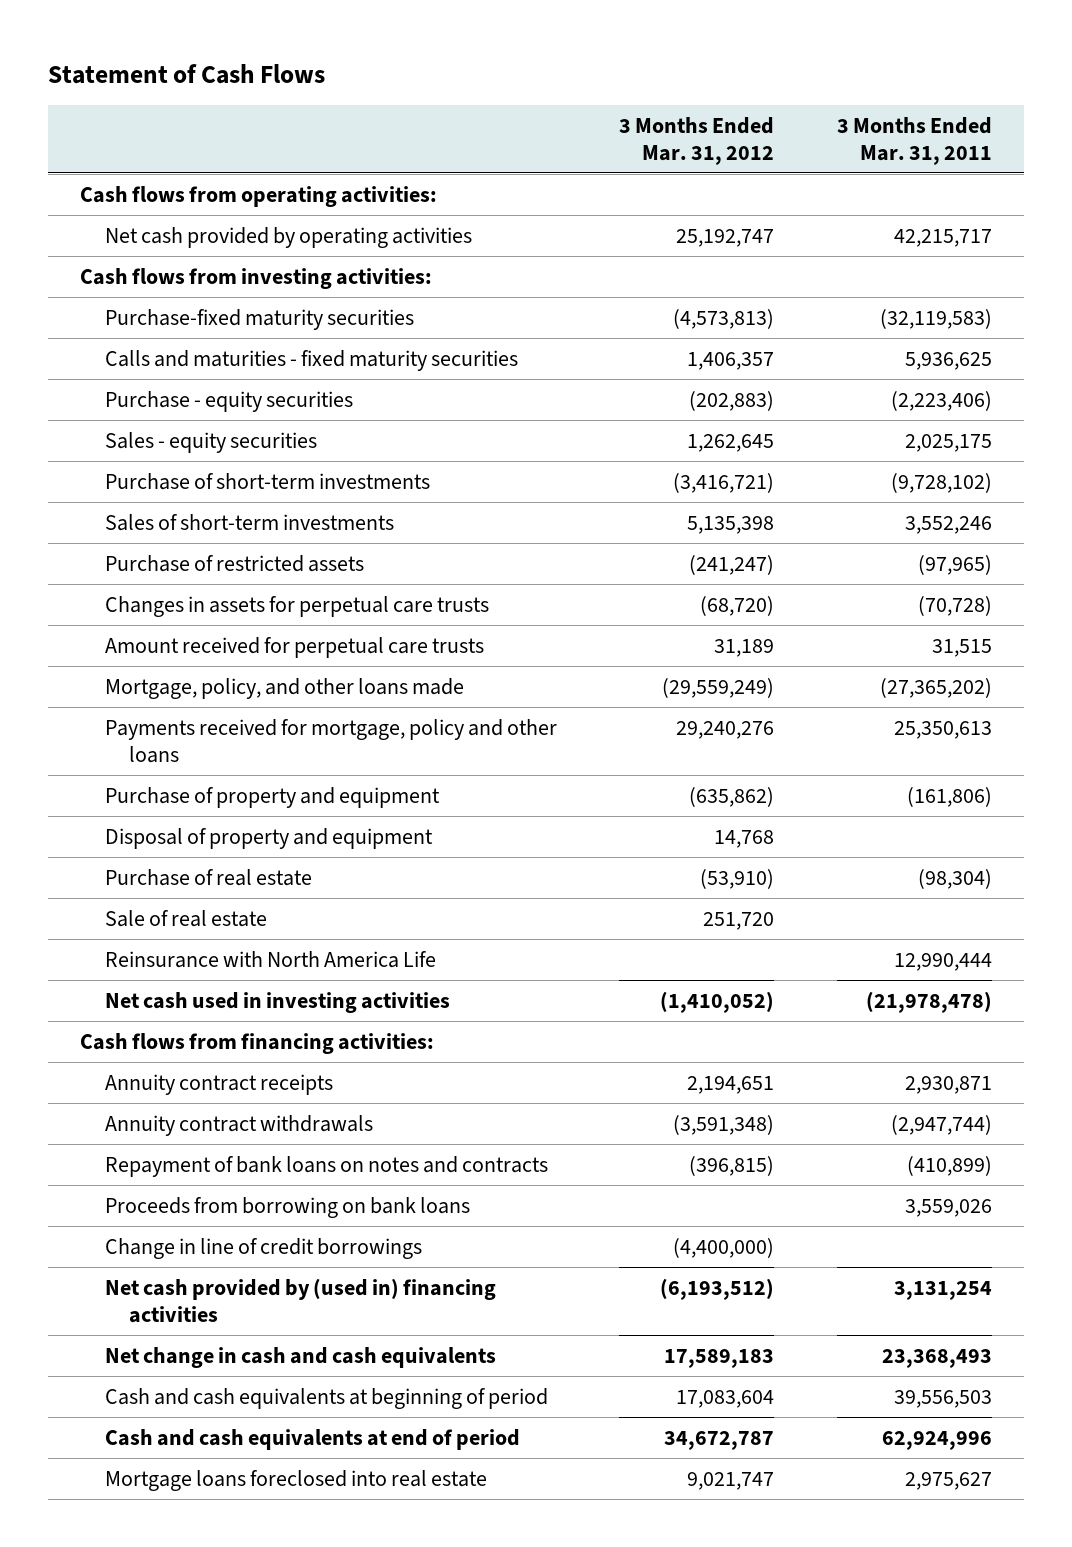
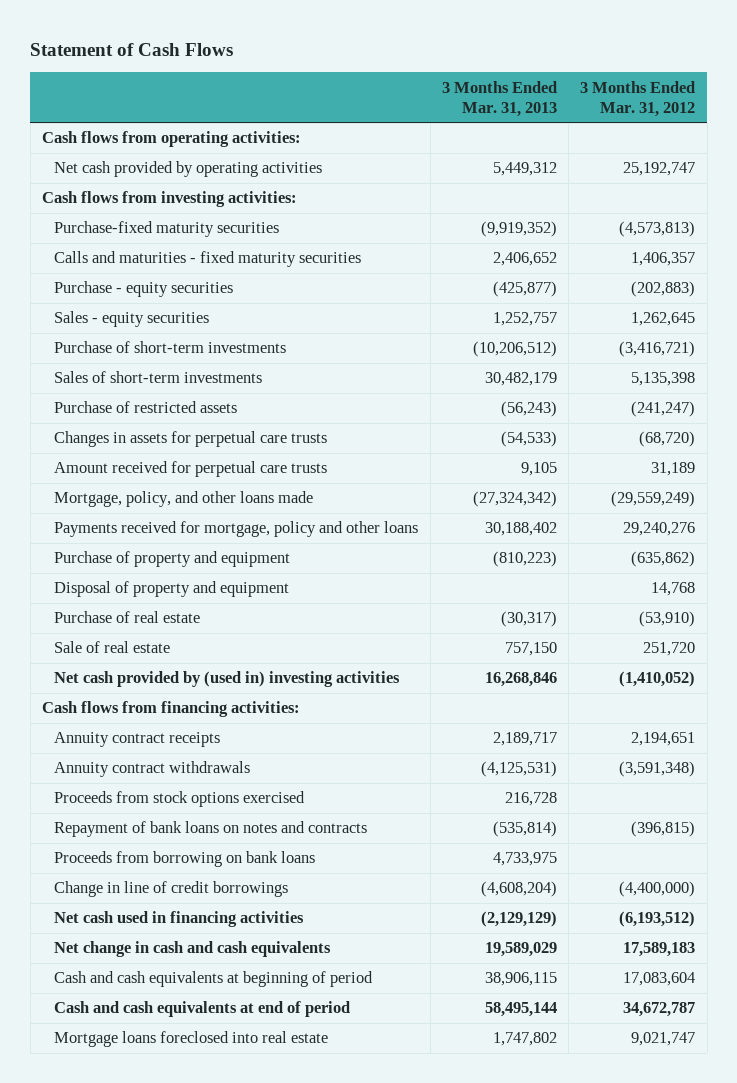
- | 3 Months Ended Mar. 31, 2012 | 3 Months Ended Mar. 31, 2011
+ | 3 Months Ended Mar. 31, 2013 | 3 Months Ended Mar. 31, 2012
- Reinsurance with North America Life | | 12,990,444
- Net cash used in investing activities | (1,410,052) | (21,978,478)
+ Net cash provided by (used in) investing activities | 16,268,846 | (1,410,052)
+ Proceeds from stock options exercised | 216,728 |
- Net cash provided by (used in) financing activities | (6,193,512) | 3,131,254
+ Net cash used in financing activities | (2,129,129) | (6,193,512)

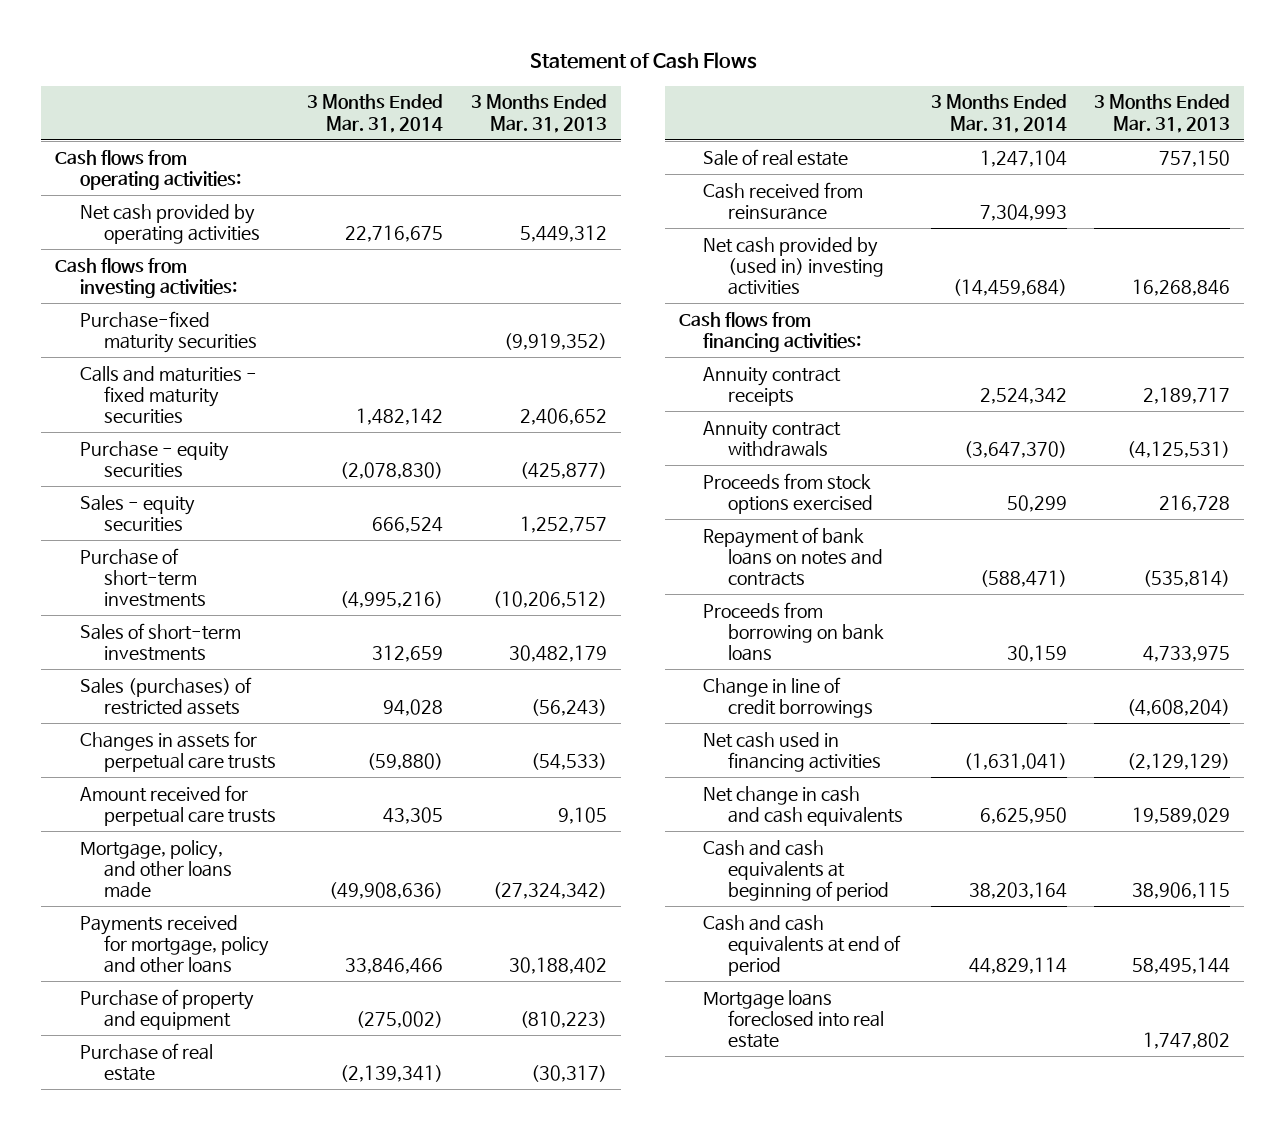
- | 3 Months Ended Mar. 31, 2013 | 3 Months Ended Mar. 31, 2012
+ | 3 Months Ended Mar. 31, 2014 | 3 Months Ended Mar. 31, 2013
- Purchase of restricted assets | (56,243) | (241,247)
+ Sales (purchases) of restricted assets | 94,028 | (56,243)
- Disposal of property and equipment | | 14,768
+ Cash received from reinsurance | 7,304,993 |

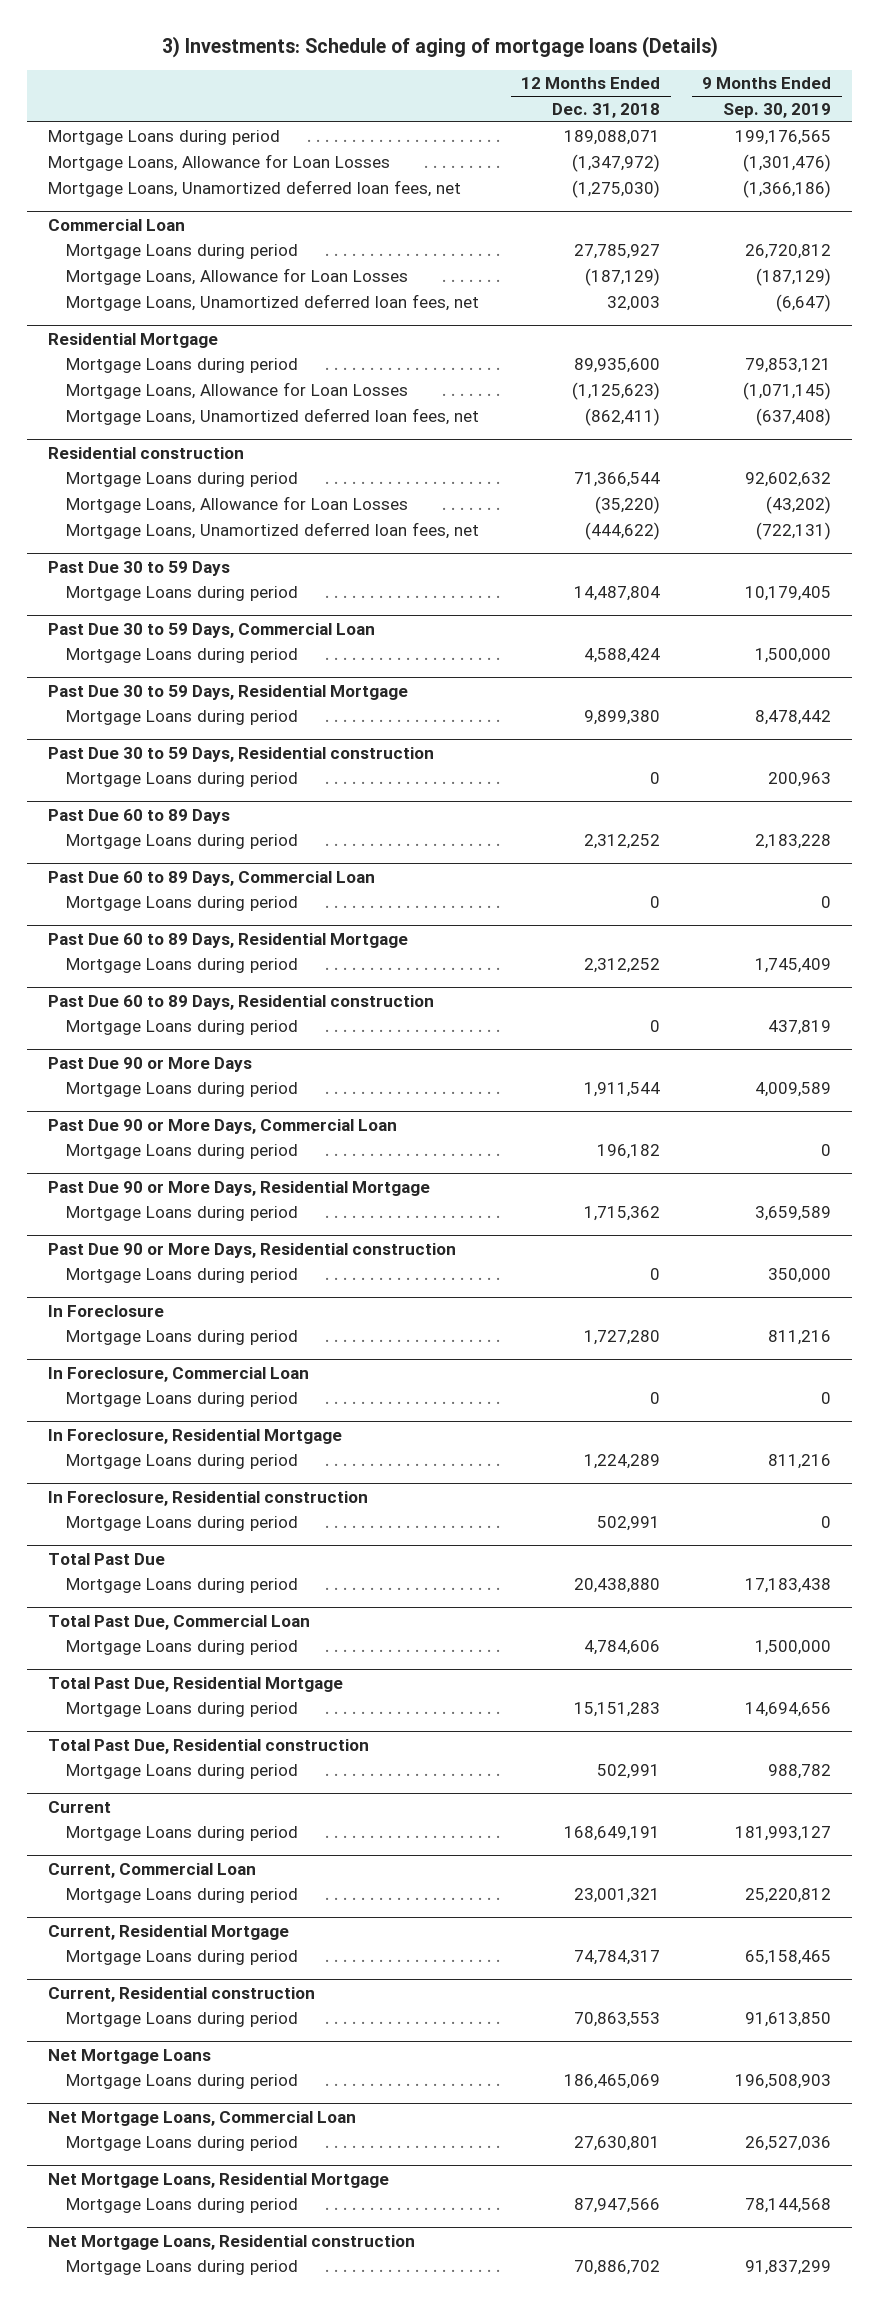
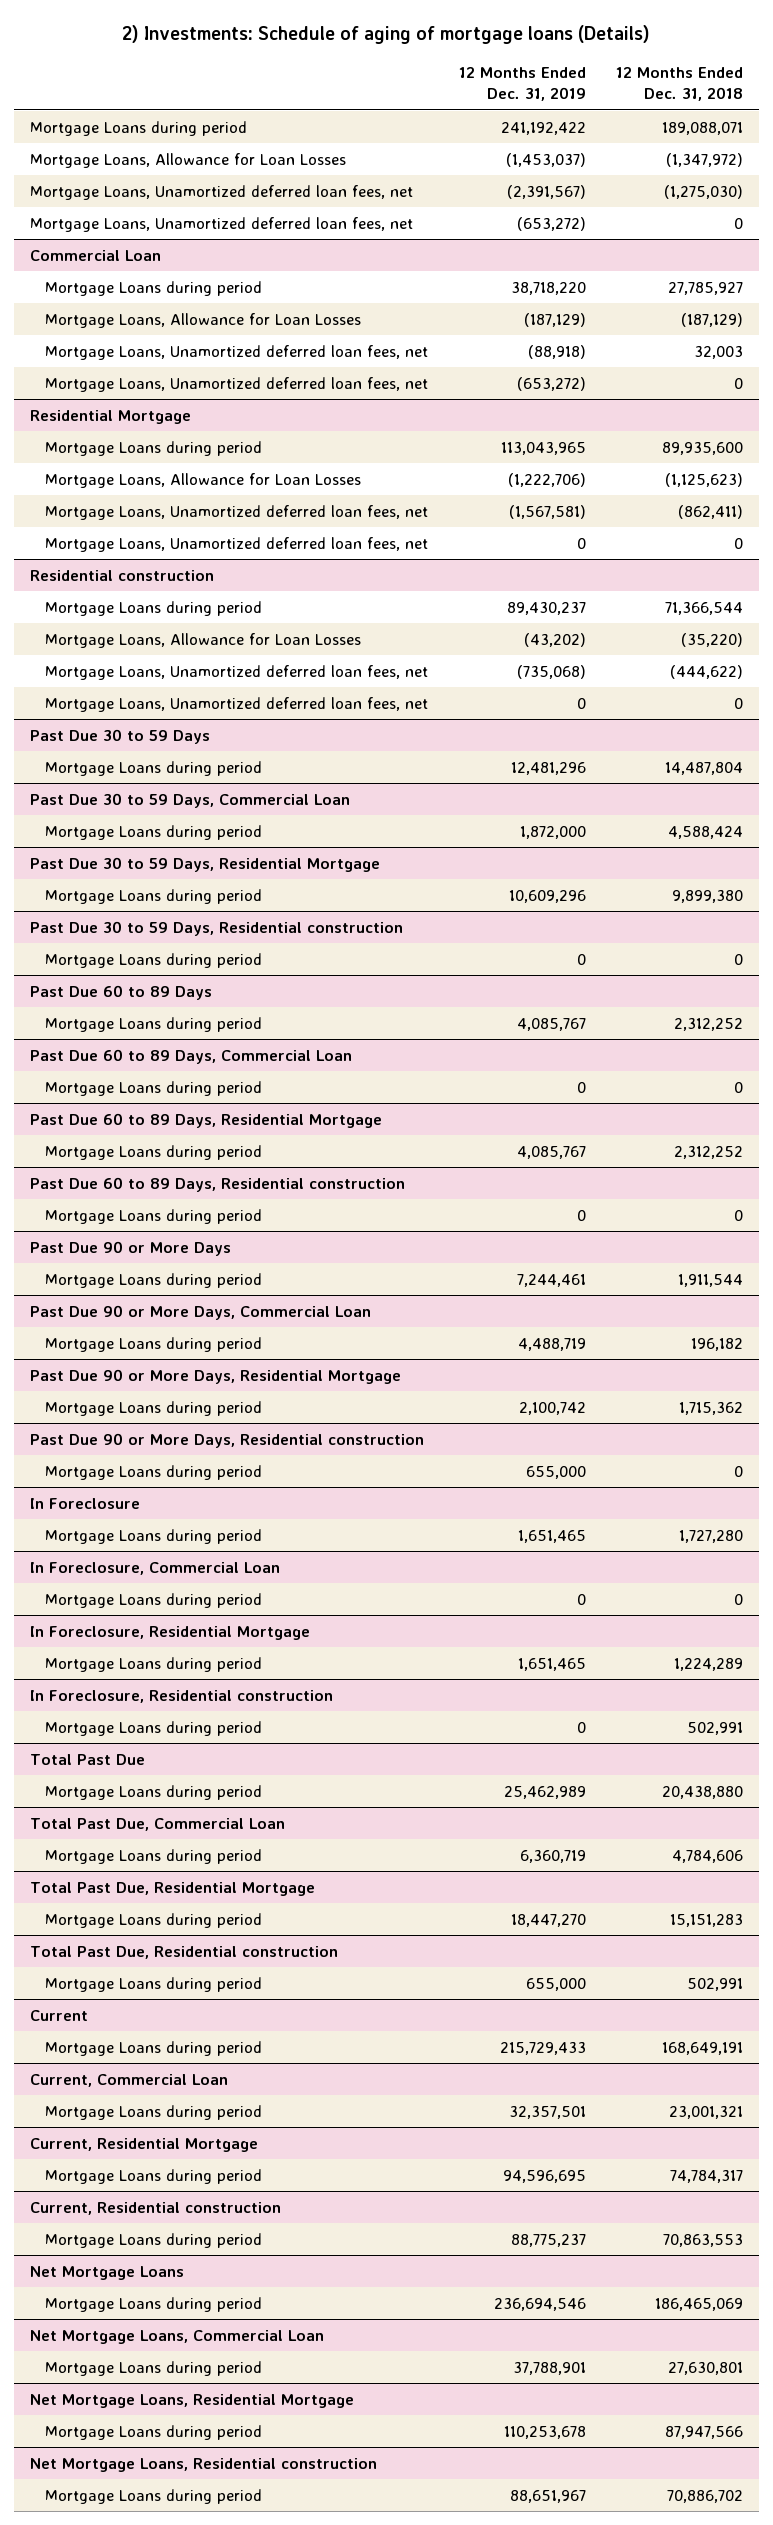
- 3) Investments: Schedule of aging of mortgage loans (Details)
+ 2) Investments: Schedule of aging of mortgage loans (Details)
- | 12 Months Ended Dec. 31, 2018 | 9 Months Ended Sep. 30, 2019
+ | 12 Months Ended Dec. 31, 2019 | 12 Months Ended Dec. 31, 2018
+ Mortgage Loans, Unamortized deferred loan fees, net | (653,272) | 0
@ Commercial Loan
+ Mortgage Loans, Unamortized deferred loan fees, net | (653,272) | 0
@ Residential Mortgage
+ Mortgage Loans, Unamortized deferred loan fees, net | 0 | 0
@ Residential construction
+ Mortgage Loans, Unamortized deferred loan fees, net | 0 | 0

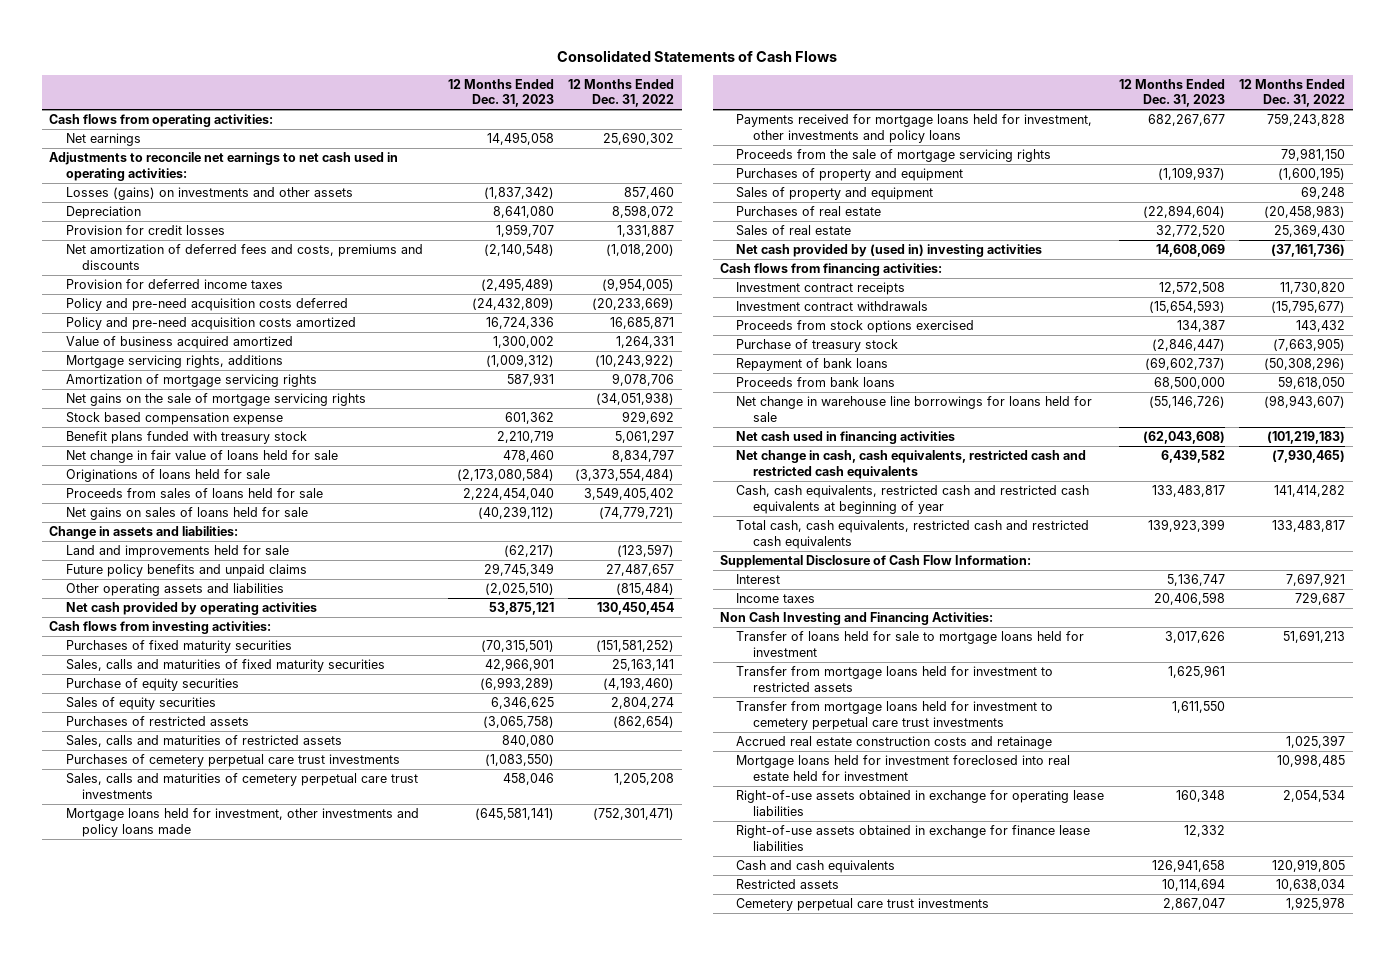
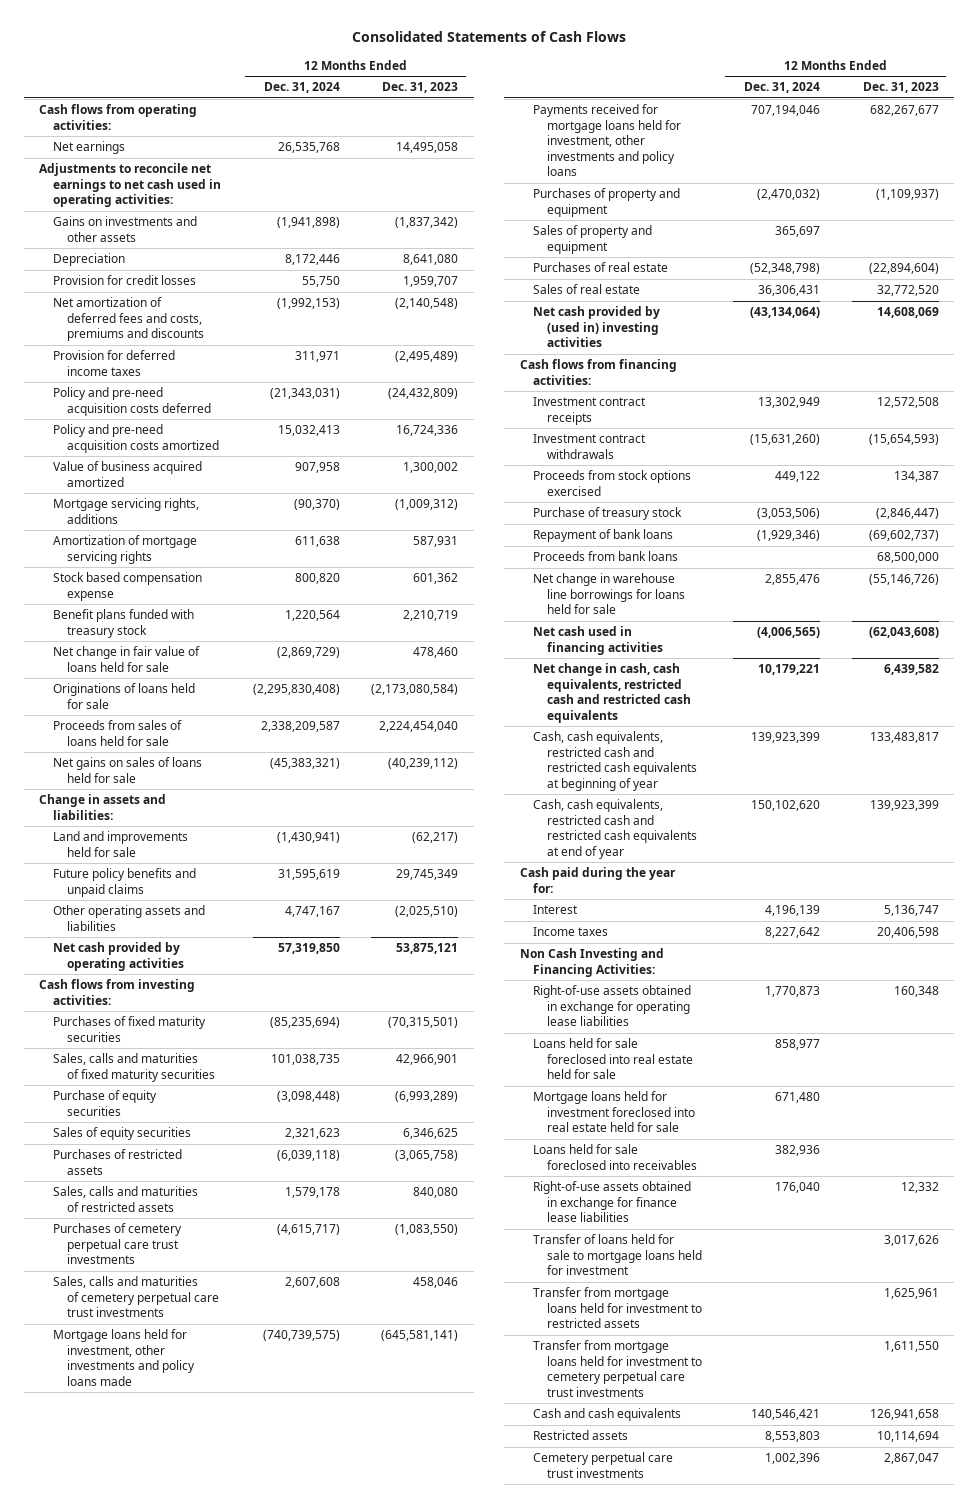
- | 12 Months Ended Dec. 31, 2023 | 12 Months Ended Dec. 31, 2022
+ | 12 Months Ended Dec. 31, 2024 | 12 Months Ended Dec. 31, 2023
- Losses (gains) on investments and other assets | (1,837,342) | 857,460
+ Gains on investments and other assets | (1,941,898) | (1,837,342)
- Net gains on the sale of mortgage servicing rights | | (34,051,938)
- Proceeds from the sale of mortgage servicing rights | | 79,981,150
- Total cash, cash equivalents, restricted cash and restricted cash equivalents | 139,923,399 | 133,483,817
- Supplemental Disclosure of Cash Flow Information:
+ Cash, cash equivalents, restricted cash and restricted cash equivalents at end of year | 150,102,620 | 139,923,399
+ Cash paid during the year for:
moved up: Right-of-use assets obtained in exchange for operating lease liabilities | 1,770,873 | 160,348
+ Loans held for sale foreclosed into real estate held for sale | 858,977 |
+ Mortgage loans held for investment foreclosed into real estate held for sale | 671,480 |
+ Loans held for sale foreclosed into receivables | 382,936 |
moved up: Right-of-use assets obtained in exchange for finance lease liabilities | 176,040 | 12,332
- Accrued real estate construction costs and retainage | | 1,025,397
- Mortgage loans held for investment foreclosed into real estate held for investment | | 10,998,485

